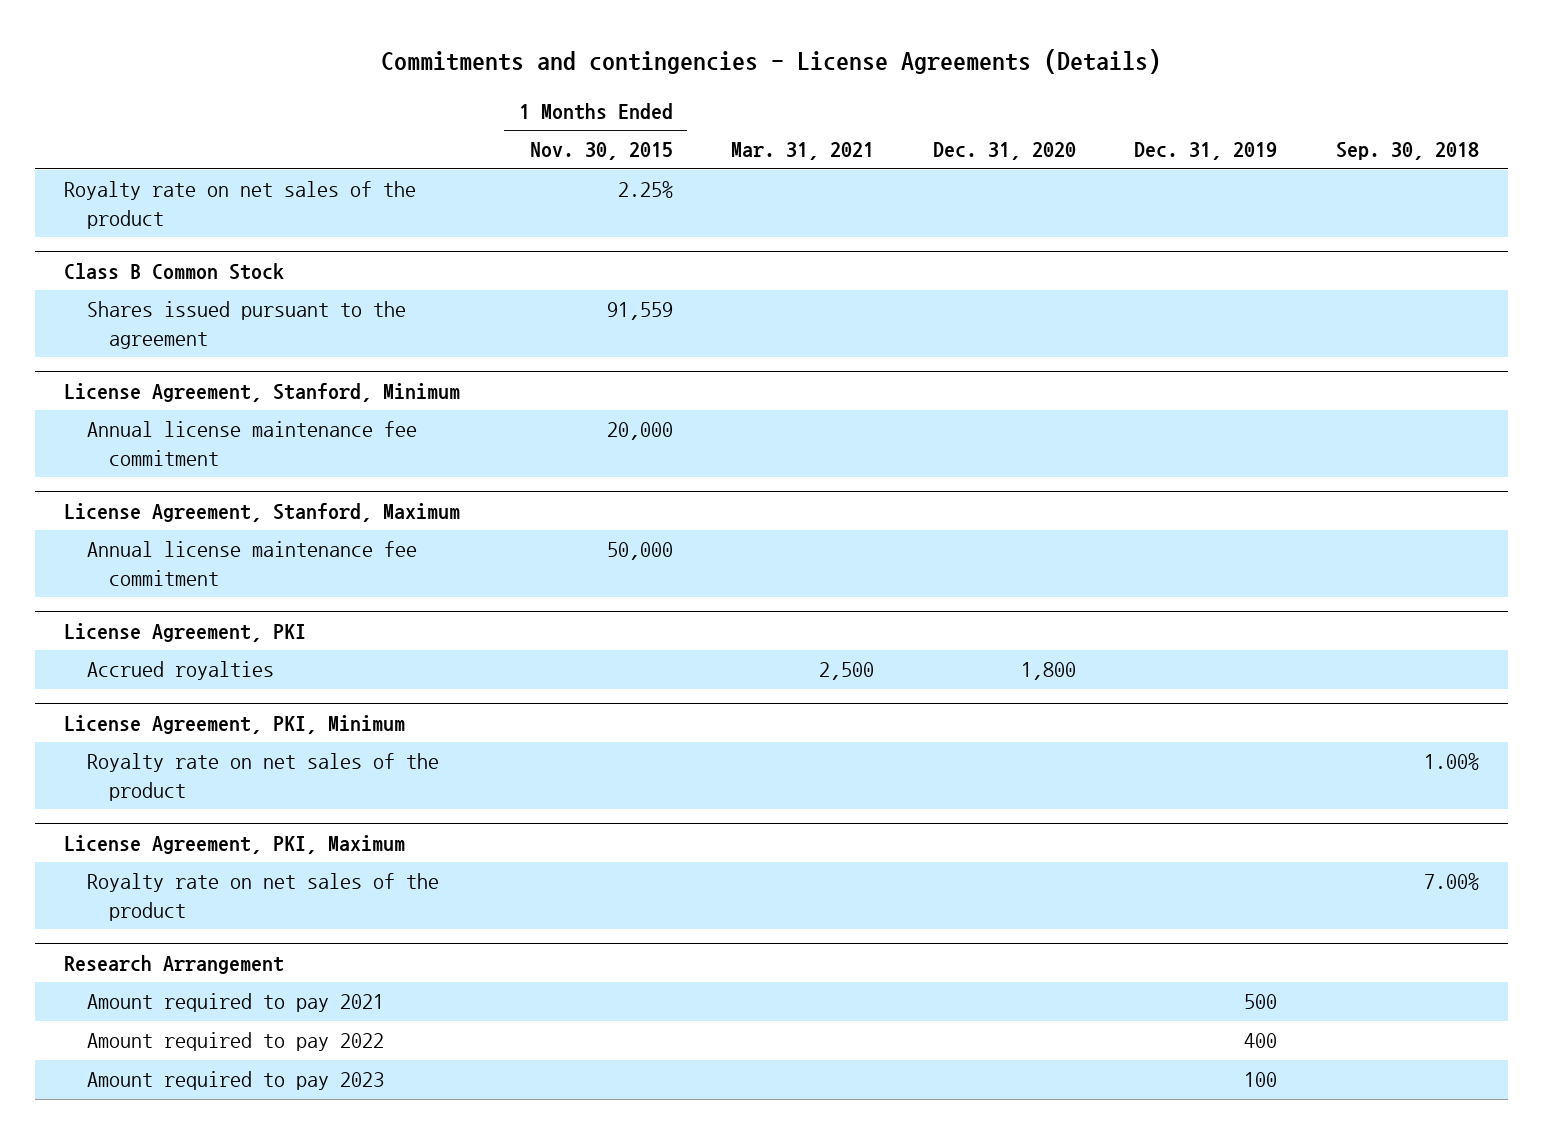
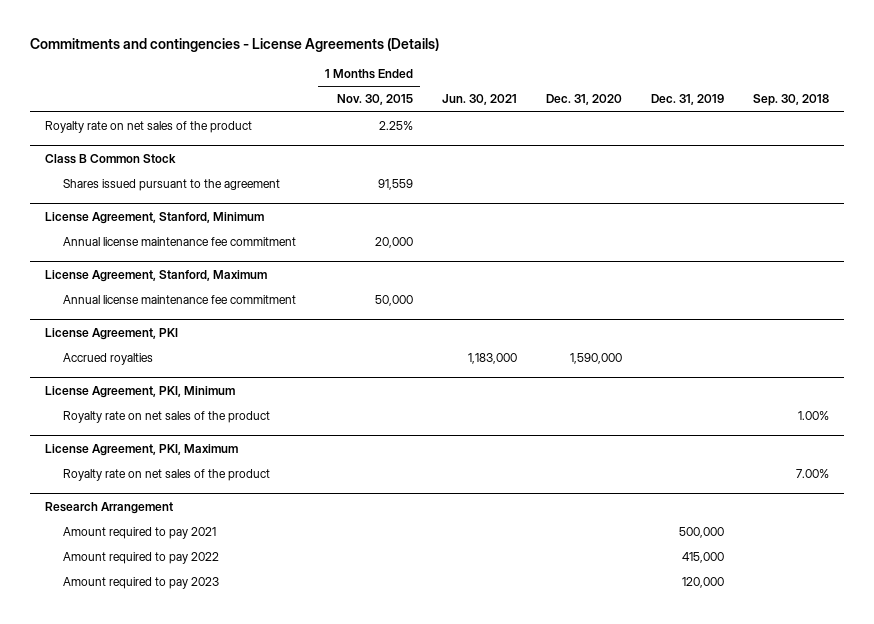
- | 1 Months Ended Nov. 30, 2015 | Mar. 31, 2021 | Dec. 31, 2020 | Dec. 31, 2019 | Sep. 30, 2018
+ | 1 Months Ended Nov. 30, 2015 | Jun. 30, 2021 | Dec. 31, 2020 | Dec. 31, 2019 | Sep. 30, 2018
@ License Agreement, PKI
- Accrued royalties | | 2,500 | 1,800 | |
+ Accrued royalties | | 1,183,000 | 1,590,000 | |
@ Research Arrangement
- Amount required to pay 2021 | | | | 500 |
- Amount required to pay 2022 | | | | 400 |
- Amount required to pay 2023 | | | | 100 |
+ Amount required to pay 2021 | | | | 500,000 |
+ Amount required to pay 2022 | | | | 415,000 |
+ Amount required to pay 2023 | | | | 120,000 |

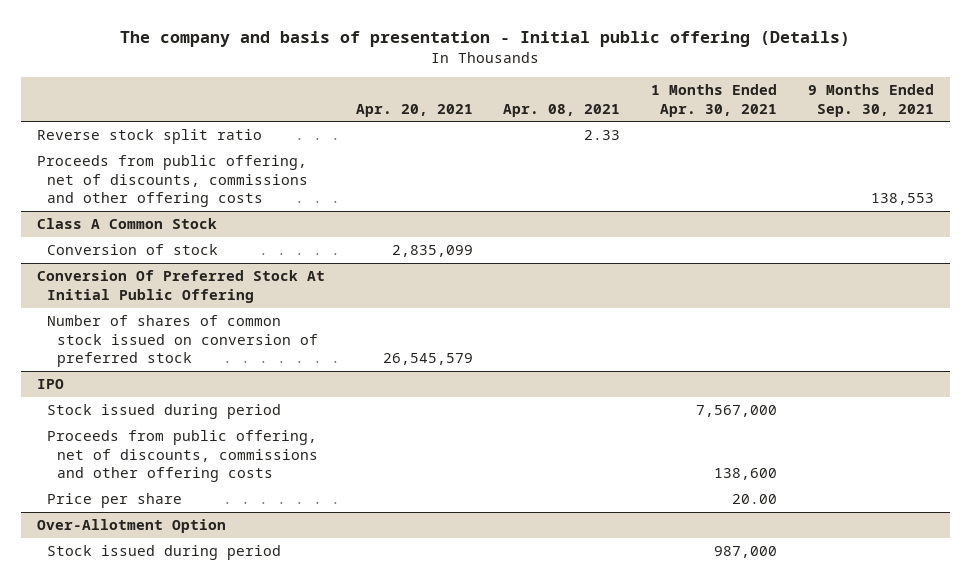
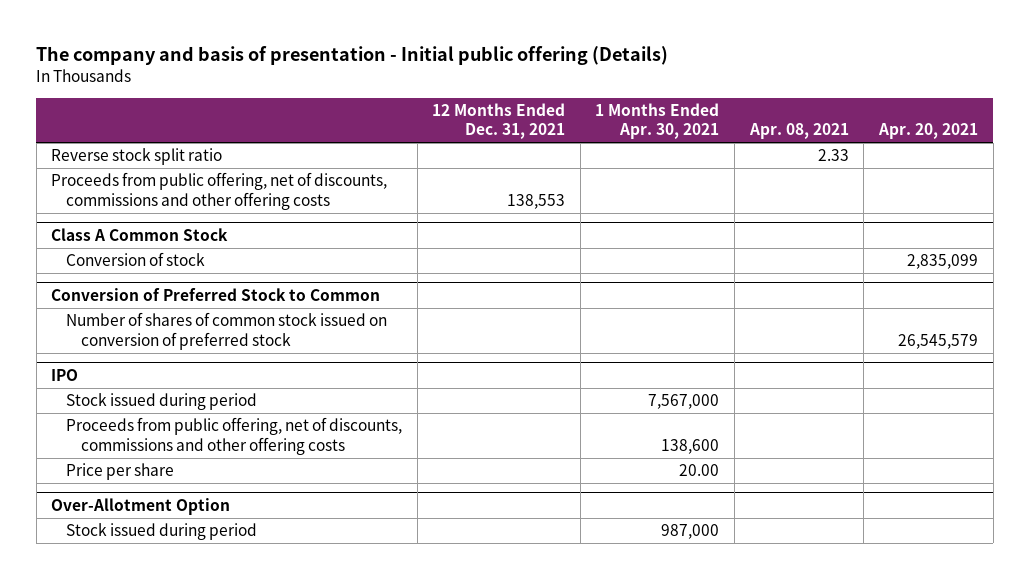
- | Apr. 20, 2021 | Apr. 08, 2021 | 1 Months Ended Apr. 30, 2021 | 9 Months Ended Sep. 30, 2021
+ | 12 Months Ended Dec. 31, 2021 | 1 Months Ended Apr. 30, 2021 | Apr. 08, 2021 | Apr. 20, 2021
- Conversion Of Preferred Stock At Initial Public Offering
+ Conversion of Preferred Stock to Common

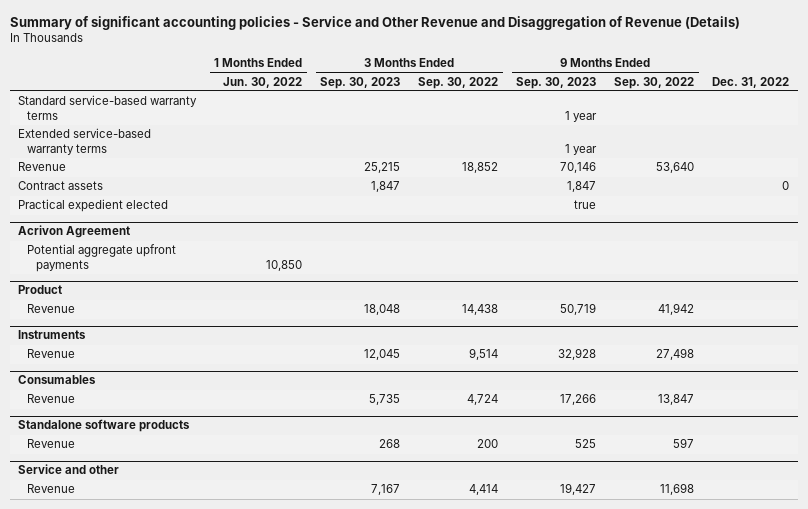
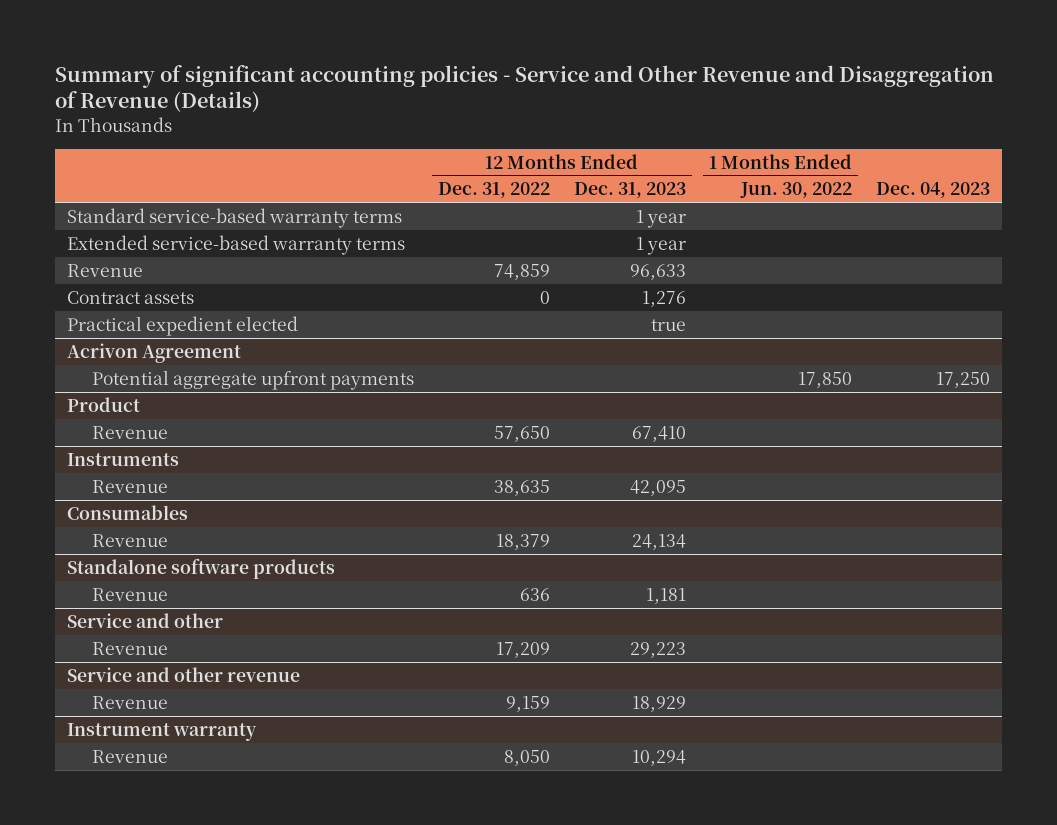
- | 1 Months Ended Jun. 30, 2022 | 3 Months Ended Sep. 30, 2023 | 3 Months Ended Sep. 30, 2022 | 9 Months Ended Sep. 30, 2023 | 9 Months Ended Sep. 30, 2022 | Dec. 31, 2022
+ | 12 Months Ended Dec. 31, 2022 | 12 Months Ended Dec. 31, 2023 | 1 Months Ended Jun. 30, 2022 | Dec. 04, 2023
@ Acrivon Agreement
- Potential aggregate upfront payments | 10,850 | | | | |
+ Potential aggregate upfront payments | | | 17,850 | 17,250
+ Service and other revenue
+ Revenue | 9,159 | 18,929 | |
+ Instrument warranty
+ Revenue | 8,050 | 10,294 | |

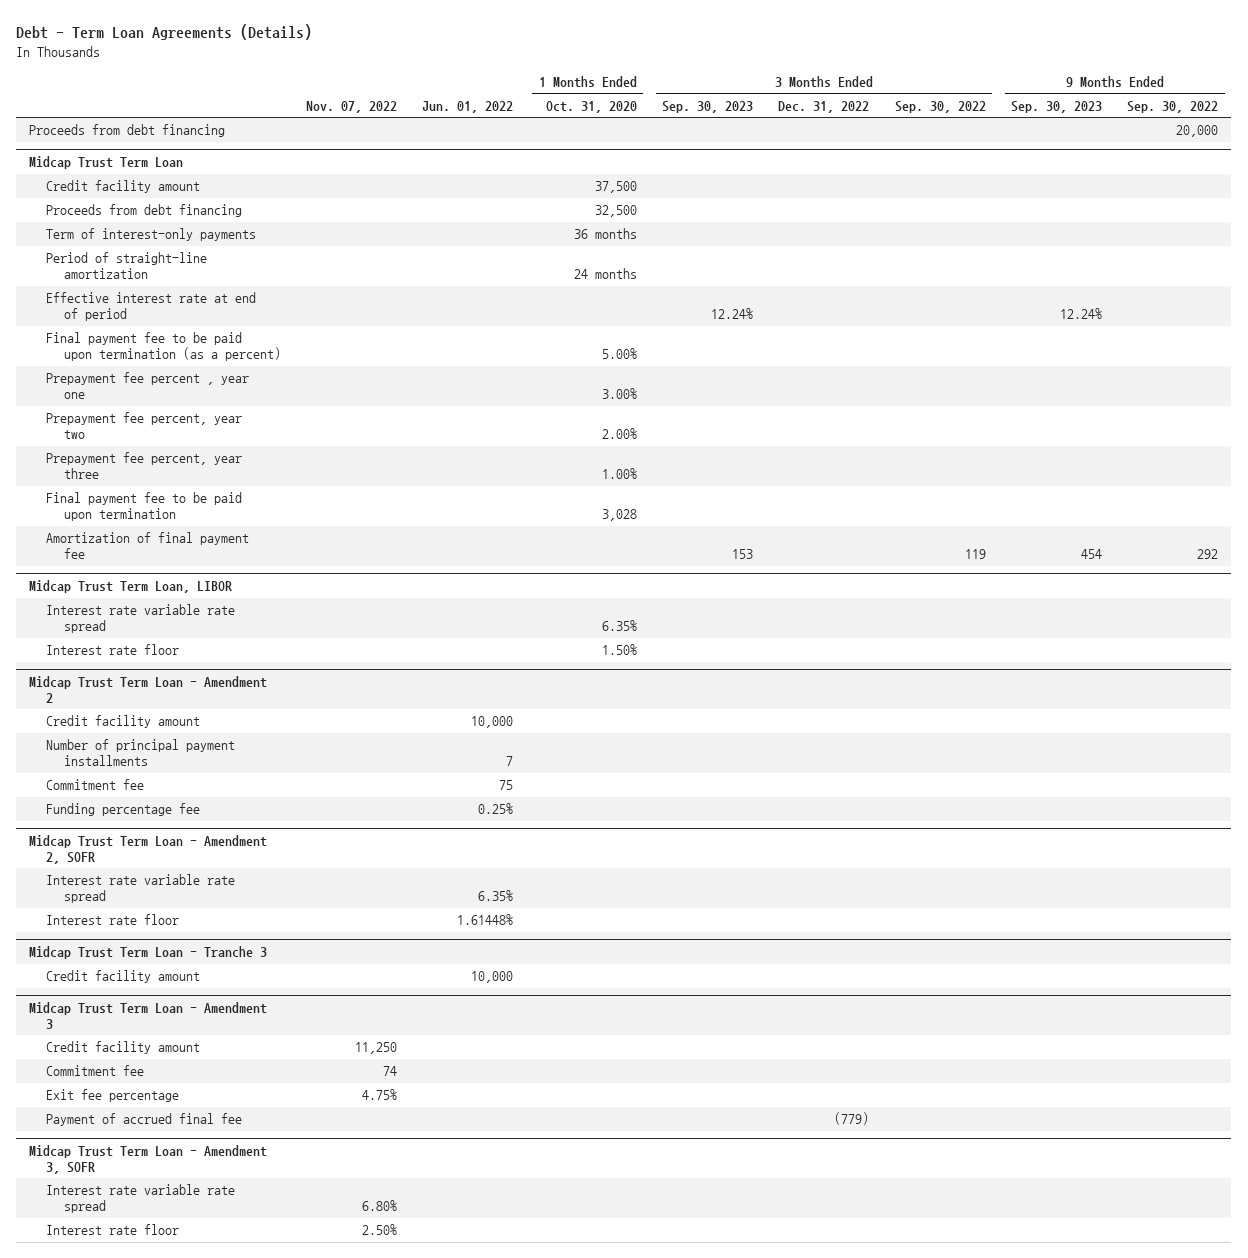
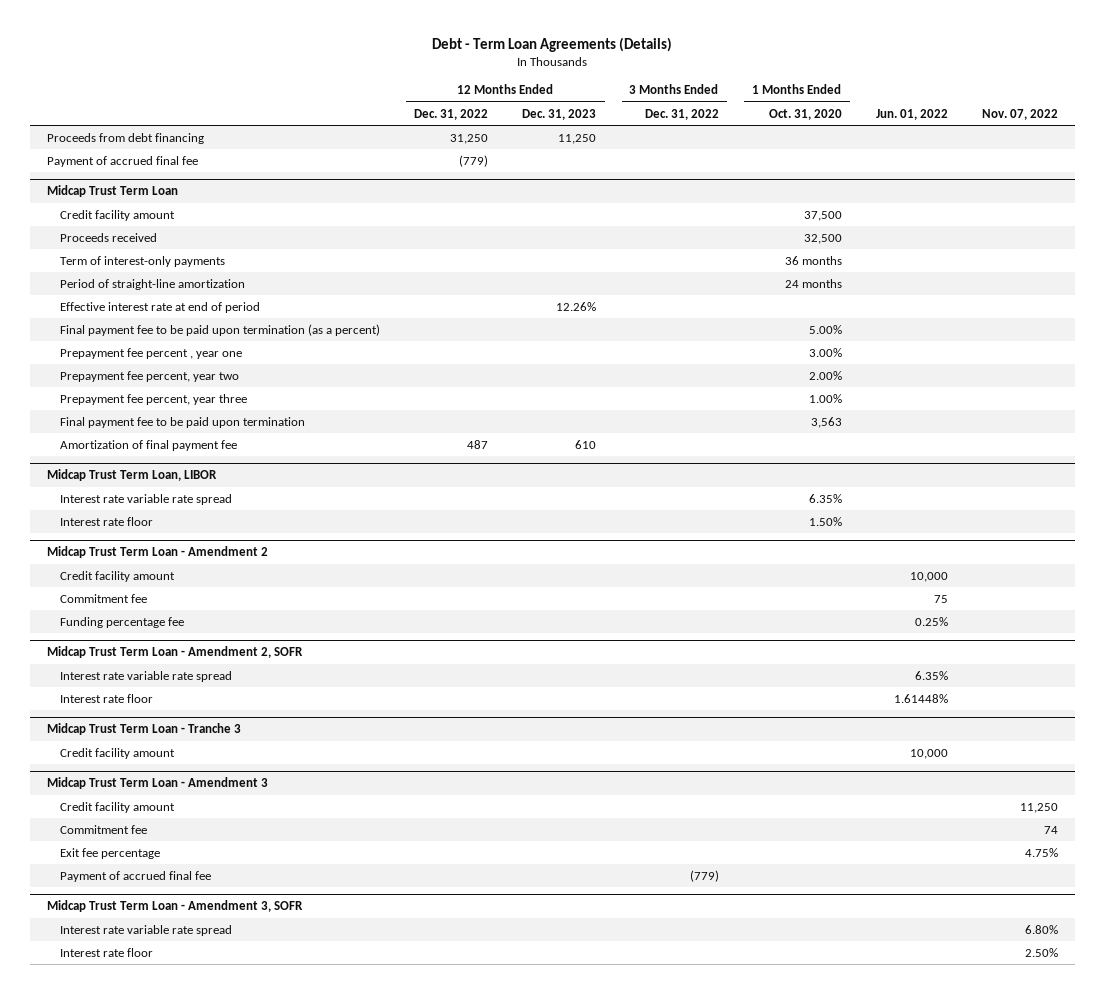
- | Nov. 07, 2022 | Jun. 01, 2022 | 1 Months Ended Oct. 31, 2020 | 3 Months Ended Sep. 30, 2023 | 3 Months Ended Dec. 31, 2022 | 3 Months Ended Sep. 30, 2022 | 9 Months Ended Sep. 30, 2023 | 9 Months Ended Sep. 30, 2022
+ | 12 Months Ended Dec. 31, 2022 | 12 Months Ended Dec. 31, 2023 | 3 Months Ended Dec. 31, 2022 | 1 Months Ended Oct. 31, 2020 | Jun. 01, 2022 | Nov. 07, 2022
+ Payment of accrued final fee | (779) | | | | |
@ Midcap Trust Term Loan
- Proceeds from debt financing | | | 32,500 | | | | |
+ Proceeds received | | | | 32,500 | |
- Final payment fee to be paid upon termination | | | 3,028 | | | | |
+ Final payment fee to be paid upon termination | | | | 3,563 | |
@ Midcap Trust Term Loan - Amendment 2
- Number of principal payment installments | | 7 | | | | | |

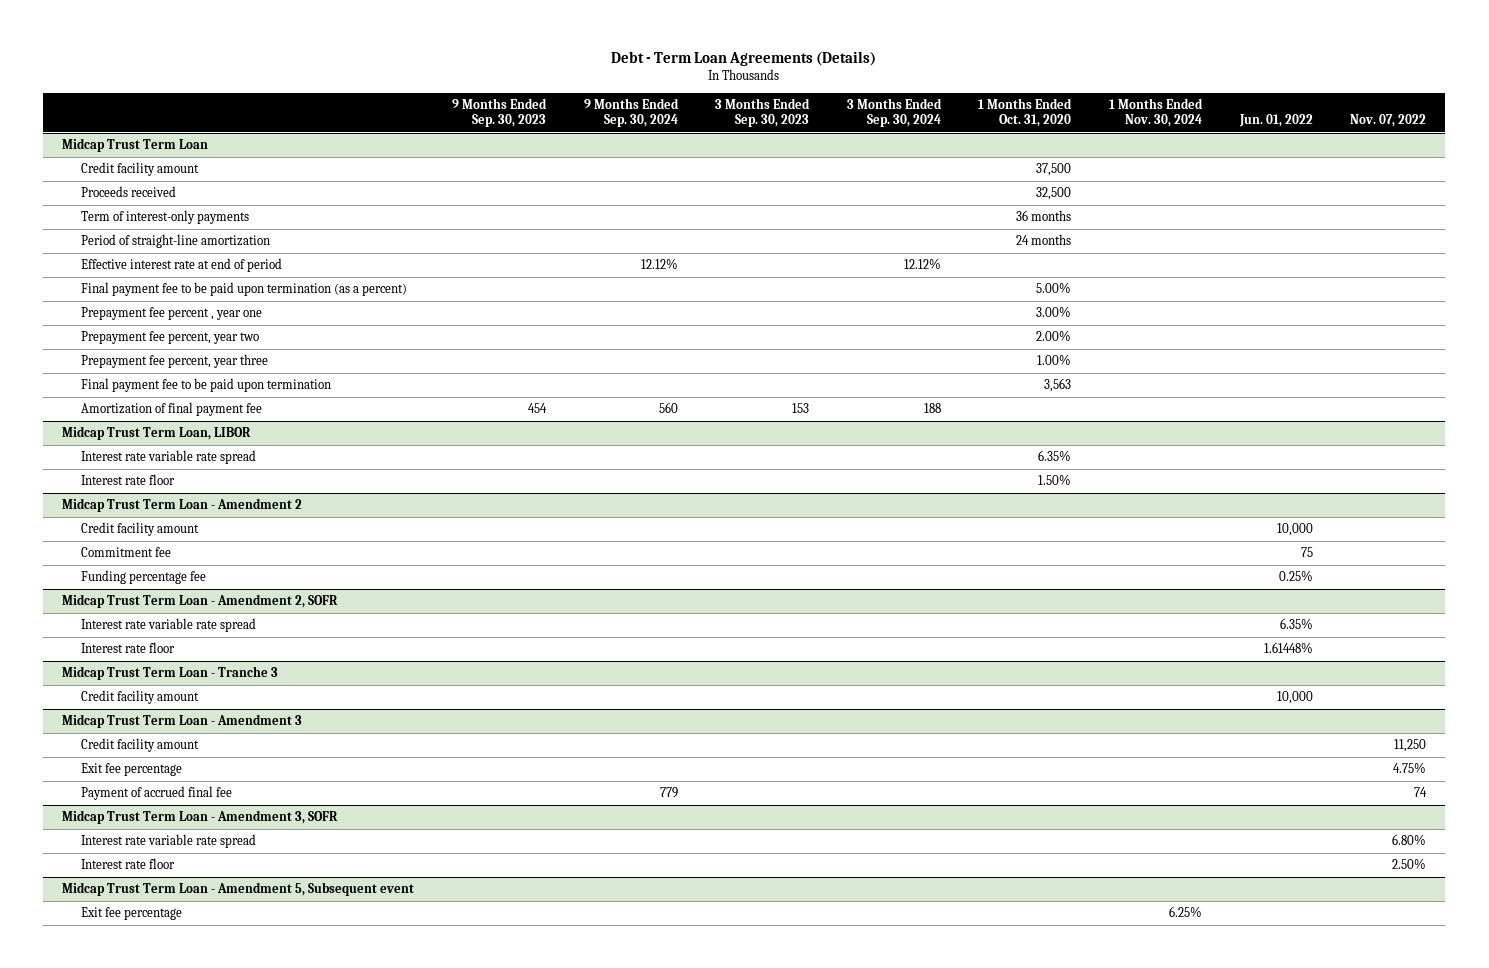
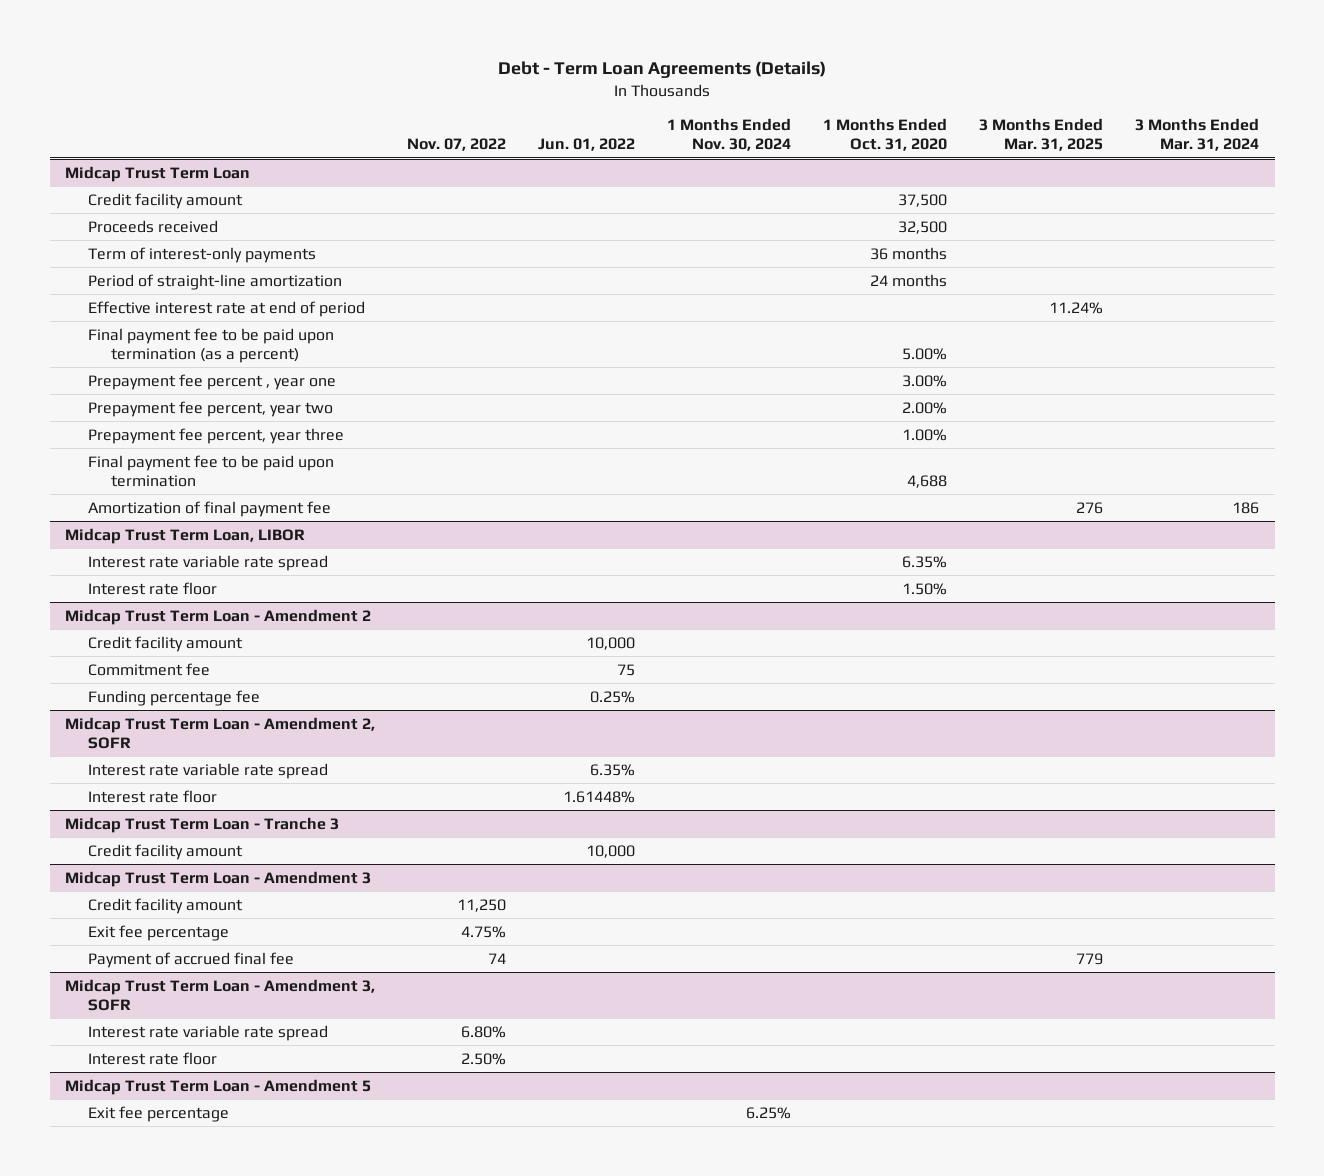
- | 9 Months Ended Sep. 30, 2023 | 9 Months Ended Sep. 30, 2024 | 3 Months Ended Sep. 30, 2023 | 3 Months Ended Sep. 30, 2024 | 1 Months Ended Oct. 31, 2020 | 1 Months Ended Nov. 30, 2024 | Jun. 01, 2022 | Nov. 07, 2022
+ | Nov. 07, 2022 | Jun. 01, 2022 | 1 Months Ended Nov. 30, 2024 | 1 Months Ended Oct. 31, 2020 | 3 Months Ended Mar. 31, 2025 | 3 Months Ended Mar. 31, 2024
@ Midcap Trust Term Loan
- Final payment fee to be paid upon termination | | | | | 3,563 | | |
+ Final payment fee to be paid upon termination | | | | 4,688 | |
- Midcap Trust Term Loan - Amendment 5, Subsequent event
+ Midcap Trust Term Loan - Amendment 5

